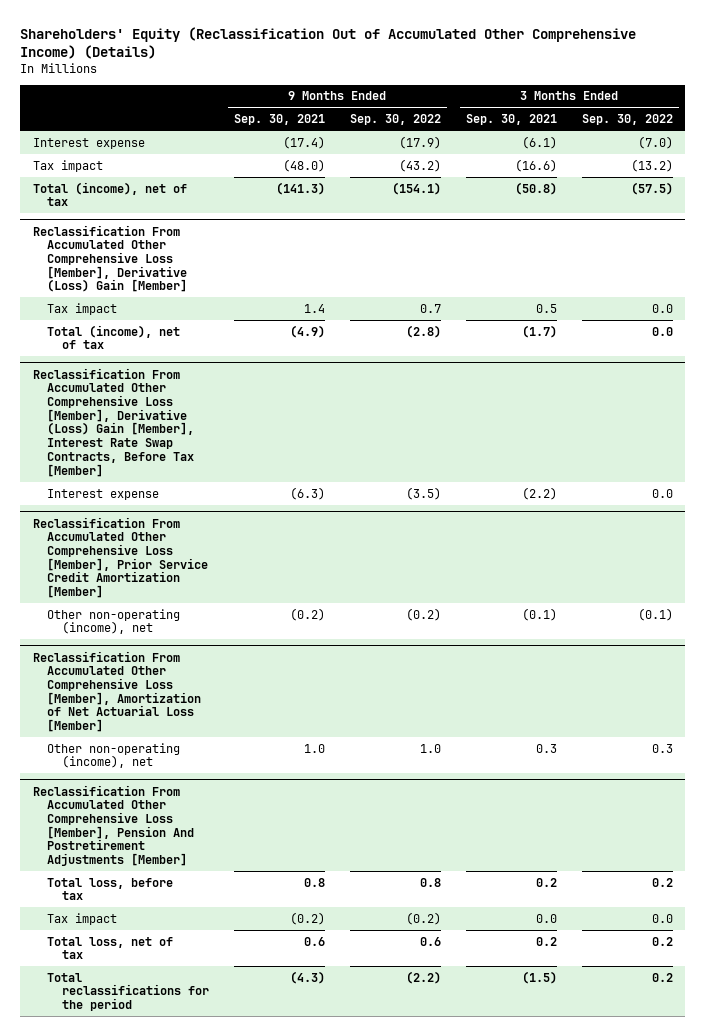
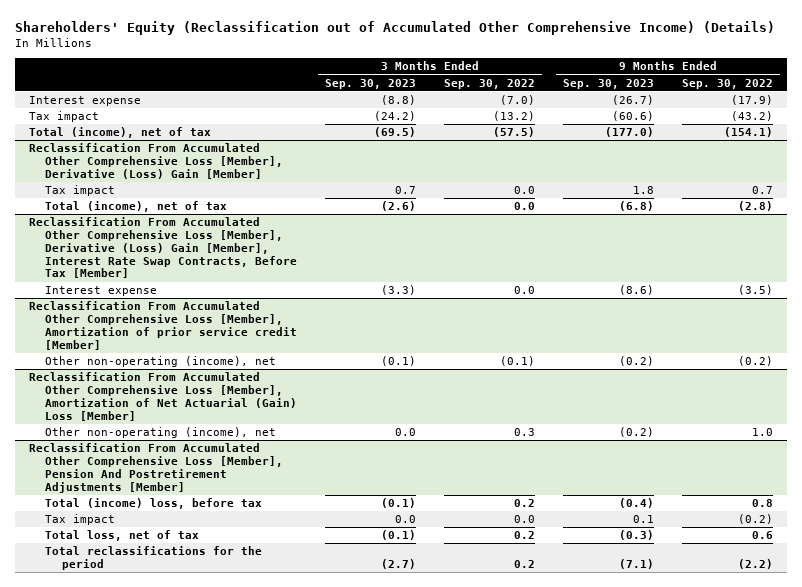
- Shareholders' Equity (Reclassification Out of Accumulated Other Comprehensive Income) (Details)
+ Shareholders' Equity (Reclassification out of Accumulated Other Comprehensive Income) (Details)
- | 9 Months Ended Sep. 30, 2021 | 9 Months Ended Sep. 30, 2022 | 3 Months Ended Sep. 30, 2021 | 3 Months Ended Sep. 30, 2022
+ | 3 Months Ended Sep. 30, 2023 | 3 Months Ended Sep. 30, 2022 | 9 Months Ended Sep. 30, 2023 | 9 Months Ended Sep. 30, 2022
- Reclassification From Accumulated Other Comprehensive Loss [Member], Prior Service Credit Amortization [Member]
+ Reclassification From Accumulated Other Comprehensive Loss [Member], Amortization of prior service credit [Member]
- Reclassification From Accumulated Other Comprehensive Loss [Member], Amortization of Net Actuarial Loss [Member]
+ Reclassification From Accumulated Other Comprehensive Loss [Member], Amortization of Net Actuarial (Gain) Loss [Member]
@ Reclassification From Accumulated Other Comprehensive Loss [Member], Pension And Postretirement Adjustments [Member]
- Total loss, before tax | 0.8 | 0.8 | 0.2 | 0.2
+ Total (income) loss, before tax | (0.1) | 0.2 | (0.4) | 0.8

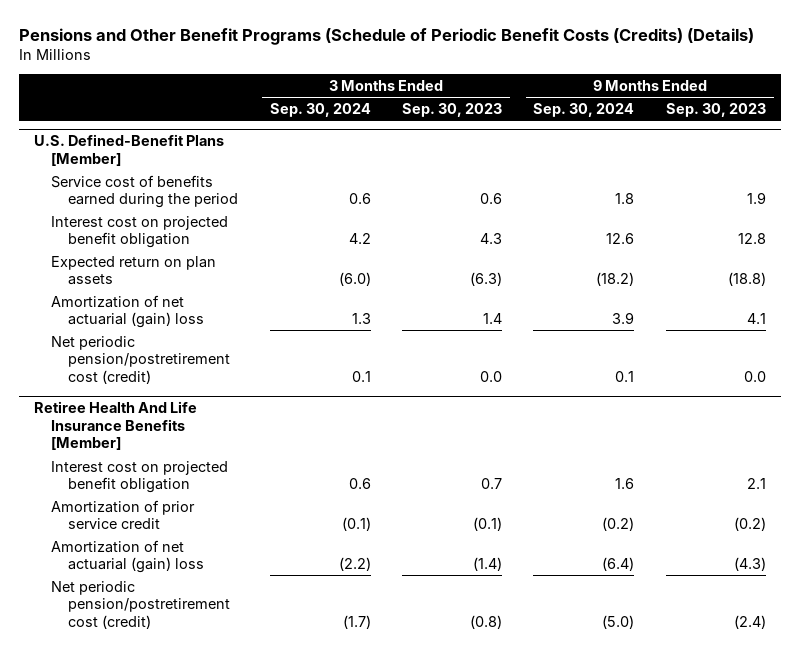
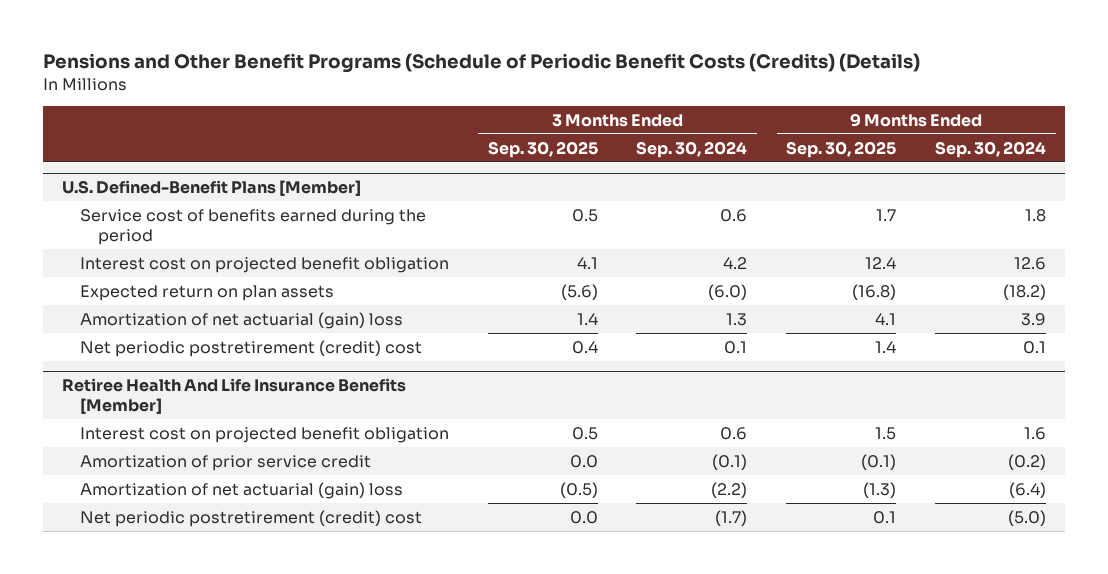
- | 3 Months Ended Sep. 30, 2024 | 3 Months Ended Sep. 30, 2023 | 9 Months Ended Sep. 30, 2024 | 9 Months Ended Sep. 30, 2023
+ | 3 Months Ended Sep. 30, 2025 | 3 Months Ended Sep. 30, 2024 | 9 Months Ended Sep. 30, 2025 | 9 Months Ended Sep. 30, 2024
@ U.S. Defined-Benefit Plans [Member]
- Net periodic pension/postretirement cost (credit) | 0.1 | 0.0 | 0.1 | 0.0
+ Net periodic postretirement (credit) cost | 0.4 | 0.1 | 1.4 | 0.1
@ Retiree Health And Life Insurance Benefits [Member]
- Net periodic pension/postretirement cost (credit) | (1.7) | (0.8) | (5.0) | (2.4)
+ Net periodic postretirement (credit) cost | 0.0 | (1.7) | 0.1 | (5.0)

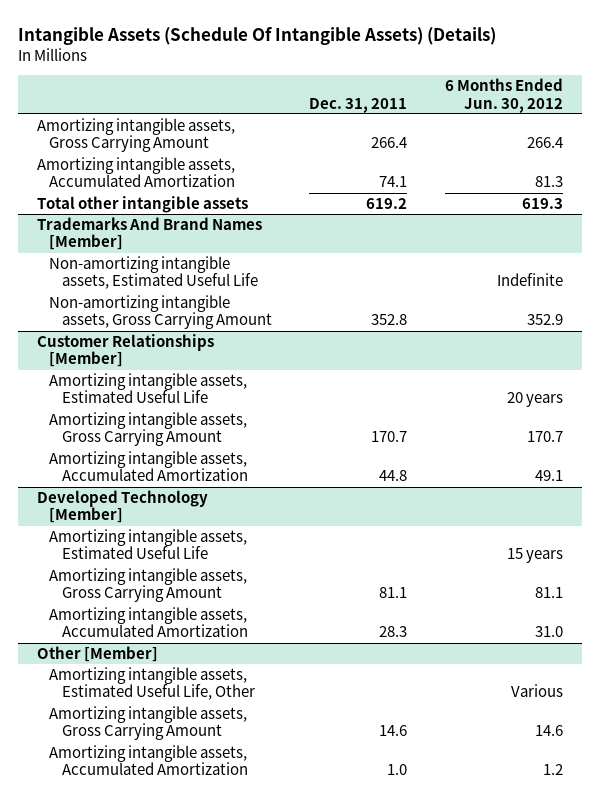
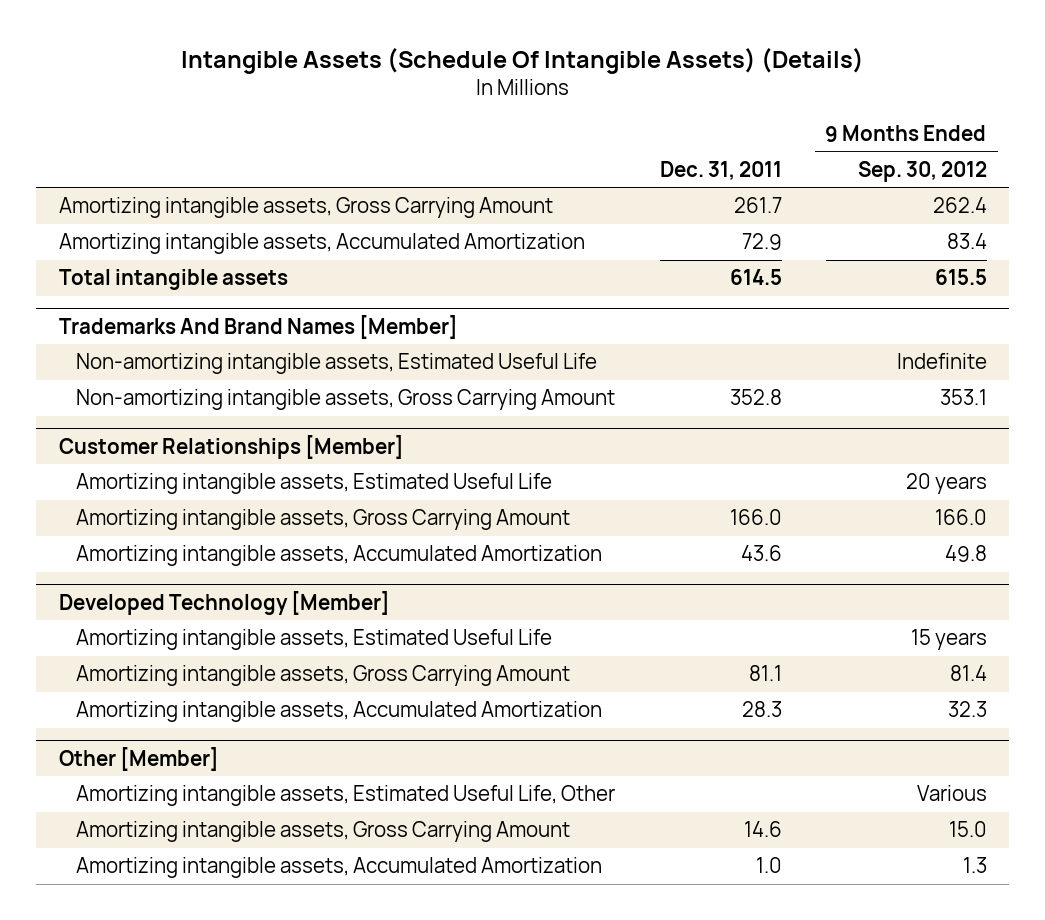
- | Dec. 31, 2011 | 6 Months Ended Jun. 30, 2012
+ | Dec. 31, 2011 | 9 Months Ended Sep. 30, 2012
- Amortizing intangible assets, Gross Carrying Amount | 266.4 | 266.4
- Amortizing intangible assets, Accumulated Amortization | 74.1 | 81.3
- Total other intangible assets | 619.2 | 619.3
+ Amortizing intangible assets, Gross Carrying Amount | 261.7 | 262.4
+ Amortizing intangible assets, Accumulated Amortization | 72.9 | 83.4
+ Total intangible assets | 614.5 | 615.5
@ Customer Relationships [Member]
- Amortizing intangible assets, Gross Carrying Amount | 170.7 | 170.7
- Amortizing intangible assets, Accumulated Amortization | 44.8 | 49.1
+ Amortizing intangible assets, Gross Carrying Amount | 166.0 | 166.0
+ Amortizing intangible assets, Accumulated Amortization | 43.6 | 49.8

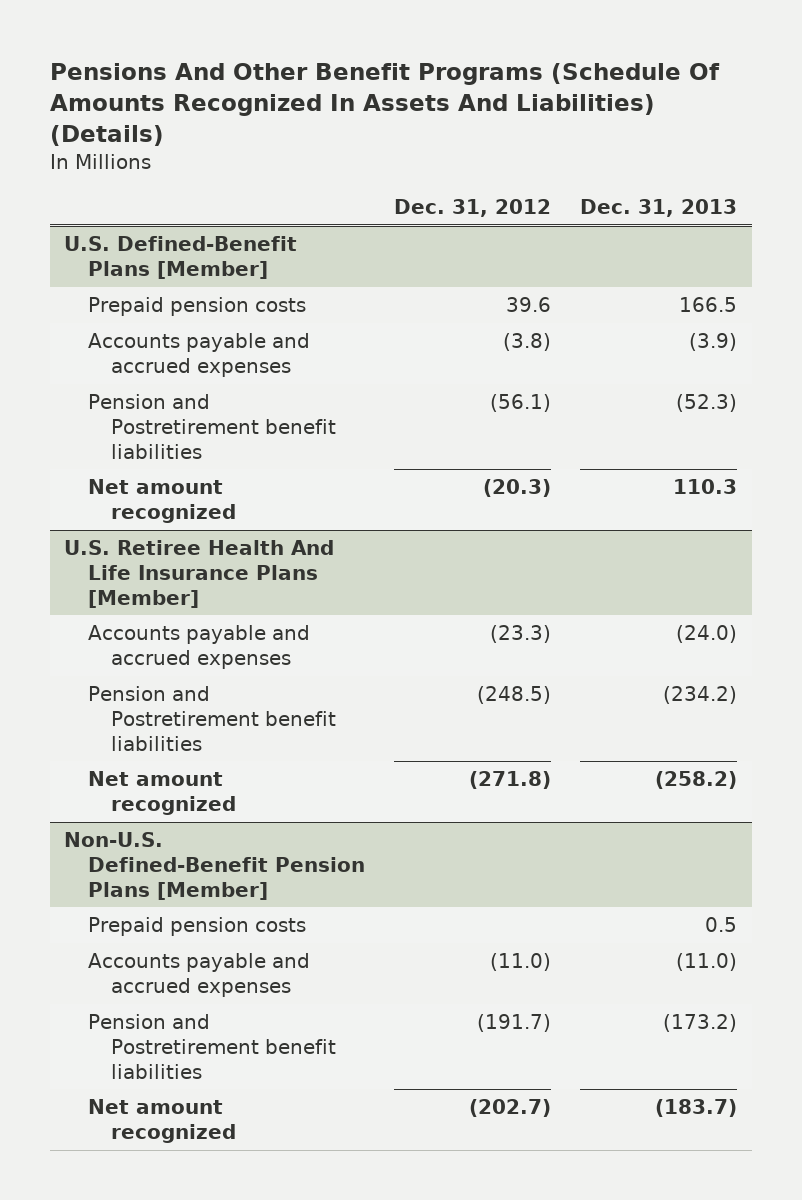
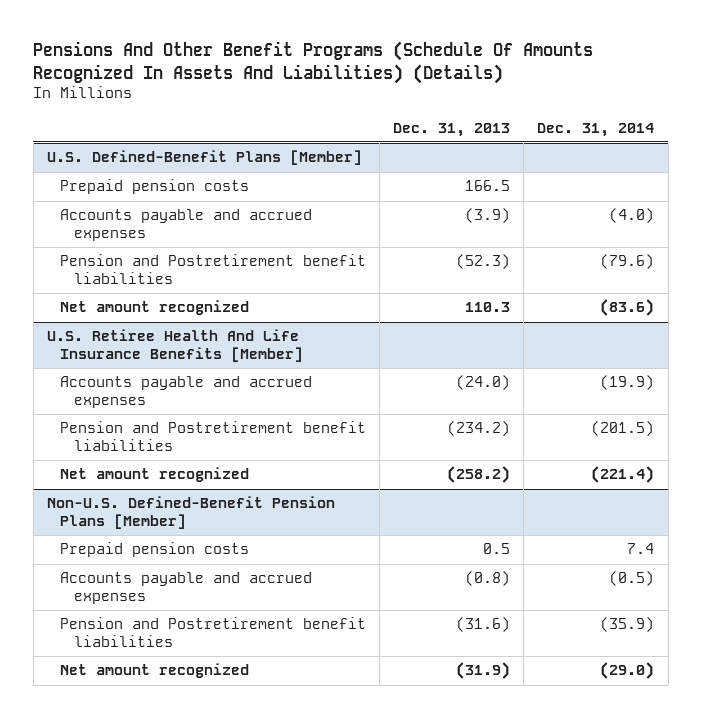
- | Dec. 31, 2012 | Dec. 31, 2013
+ | Dec. 31, 2013 | Dec. 31, 2014
- U.S. Retiree Health And Life Insurance Plans [Member]
+ U.S. Retiree Health And Life Insurance Benefits [Member]
@ Non-U.S. Defined-Benefit Pension Plans [Member]
- Accounts payable and accrued expenses | (11.0) | (11.0)
- Pension and Postretirement benefit liabilities | (191.7) | (173.2)
- Net amount recognized | (202.7) | (183.7)
+ Accounts payable and accrued expenses | (0.8) | (0.5)
+ Pension and Postretirement benefit liabilities | (31.6) | (35.9)
+ Net amount recognized | (31.9) | (29.0)

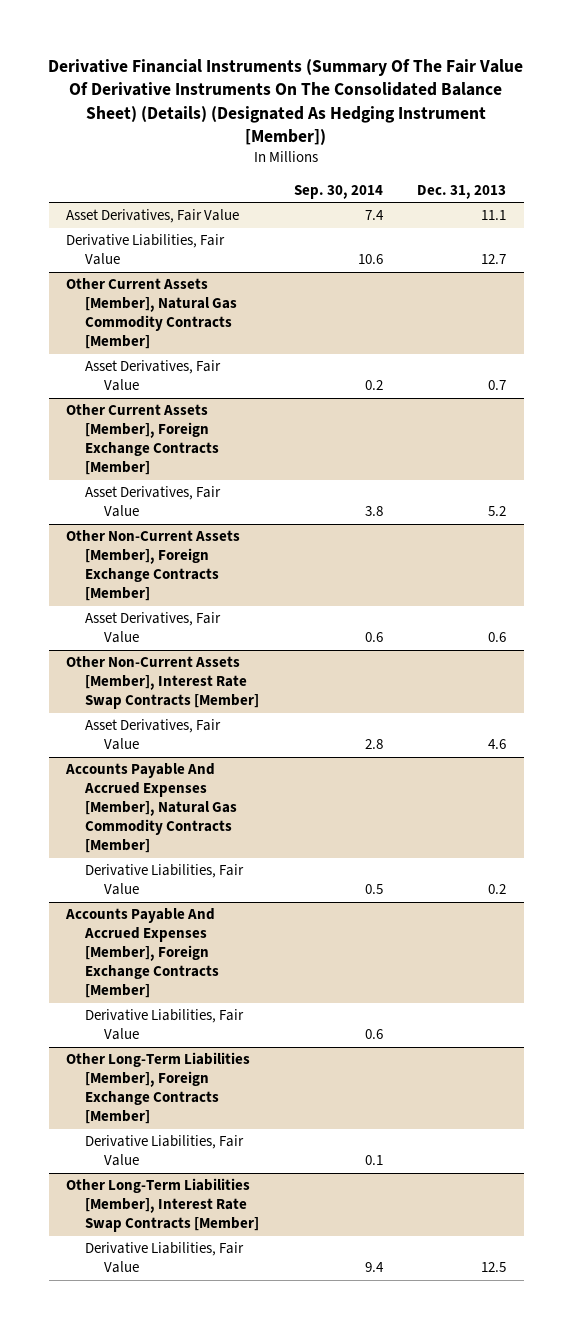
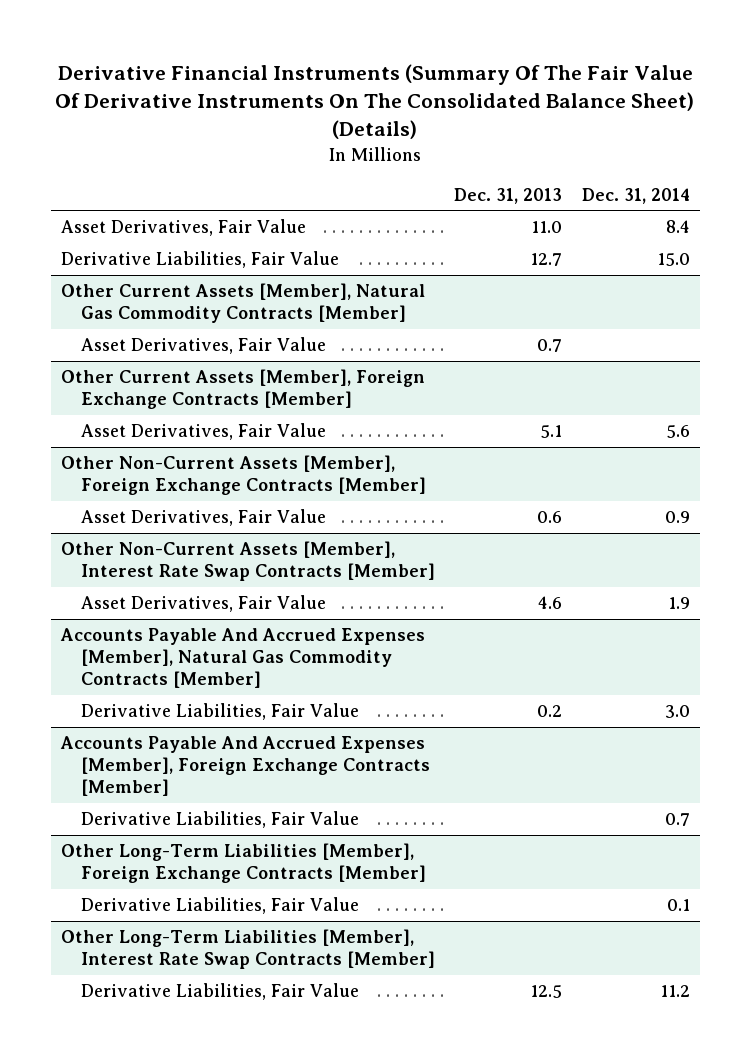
- Derivative Financial Instruments (Summary Of The Fair Value Of Derivative Instruments On The Consolidated Balance Sheet) (Details) (Designated As Hedging Instrument [Member])
+ Derivative Financial Instruments (Summary Of The Fair Value Of Derivative Instruments On The Consolidated Balance Sheet) (Details)
- | Sep. 30, 2014 | Dec. 31, 2013
+ | Dec. 31, 2013 | Dec. 31, 2014
- Asset Derivatives, Fair Value | 7.4 | 11.1
+ Asset Derivatives, Fair Value | 11.0 | 8.4
@ Other Current Assets [Member], Foreign Exchange Contracts [Member]
- Asset Derivatives, Fair Value | 3.8 | 5.2
+ Asset Derivatives, Fair Value | 5.1 | 5.6

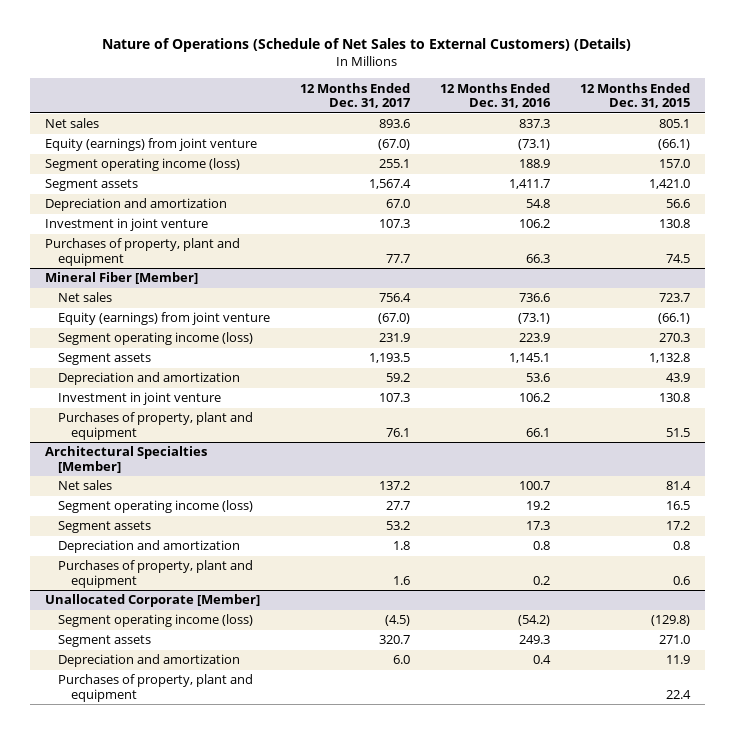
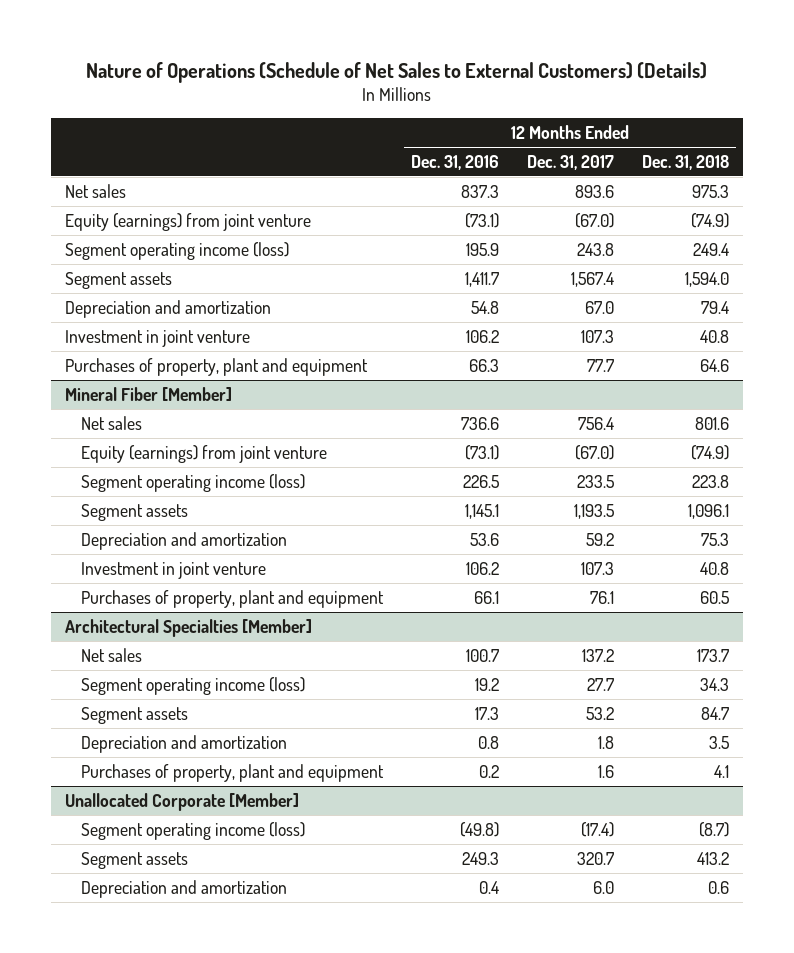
- | 12 Months Ended Dec. 31, 2017 | 12 Months Ended Dec. 31, 2016 | 12 Months Ended Dec. 31, 2015
+ | 12 Months Ended Dec. 31, 2016 | 12 Months Ended Dec. 31, 2017 | 12 Months Ended Dec. 31, 2018
- Segment operating income (loss) | 255.1 | 188.9 | 157.0
+ Segment operating income (loss) | 195.9 | 243.8 | 249.4
@ Mineral Fiber [Member]
- Segment operating income (loss) | 231.9 | 223.9 | 270.3
+ Segment operating income (loss) | 226.5 | 233.5 | 223.8
@ Unallocated Corporate [Member]
- Segment operating income (loss) | (4.5) | (54.2) | (129.8)
+ Segment operating income (loss) | (49.8) | (17.4) | (8.7)
- Purchases of property, plant and equipment | | | 22.4

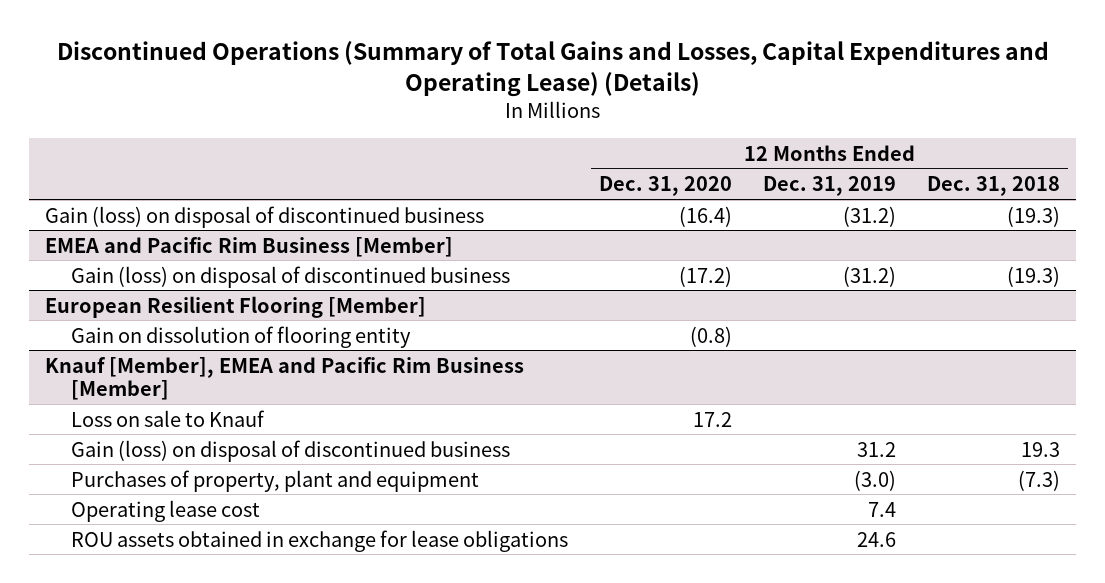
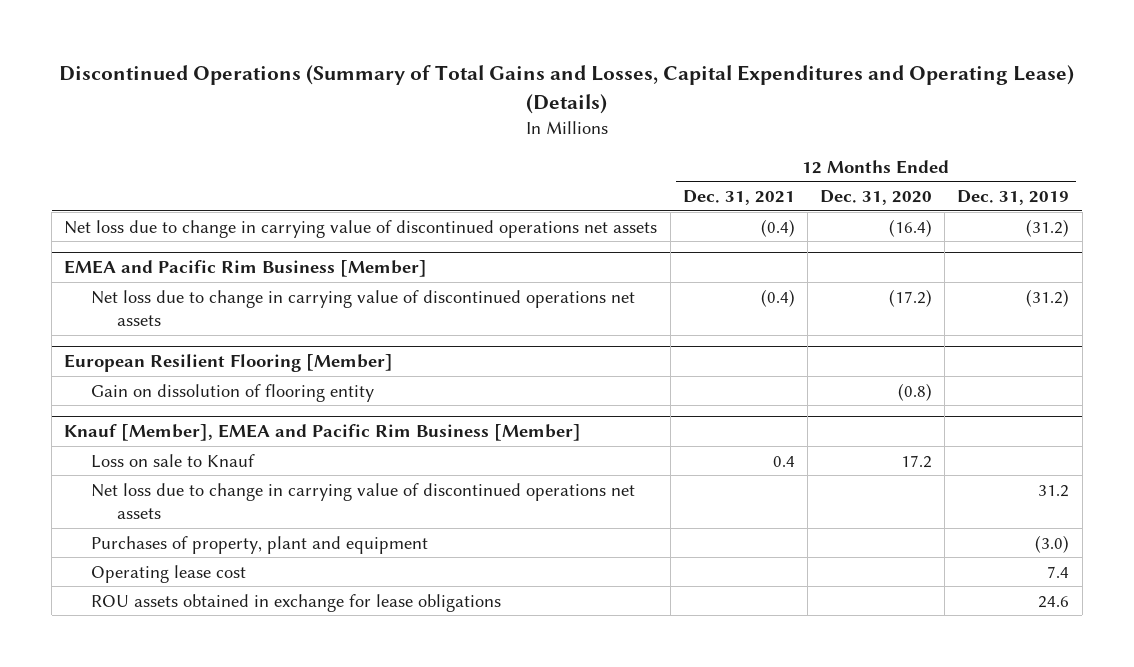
- | 12 Months Ended Dec. 31, 2020 | 12 Months Ended Dec. 31, 2019 | 12 Months Ended Dec. 31, 2018
+ | 12 Months Ended Dec. 31, 2021 | 12 Months Ended Dec. 31, 2020 | 12 Months Ended Dec. 31, 2019
- Gain (loss) on disposal of discontinued business | (16.4) | (31.2) | (19.3)
+ Net loss due to change in carrying value of discontinued operations net assets | (0.4) | (16.4) | (31.2)
@ EMEA and Pacific Rim Business [Member]
- Gain (loss) on disposal of discontinued business | (17.2) | (31.2) | (19.3)
+ Net loss due to change in carrying value of discontinued operations net assets | (0.4) | (17.2) | (31.2)
@ Knauf [Member], EMEA and Pacific Rim Business [Member]
- Gain (loss) on disposal of discontinued business | | 31.2 | 19.3
+ Net loss due to change in carrying value of discontinued operations net assets | | | 31.2

